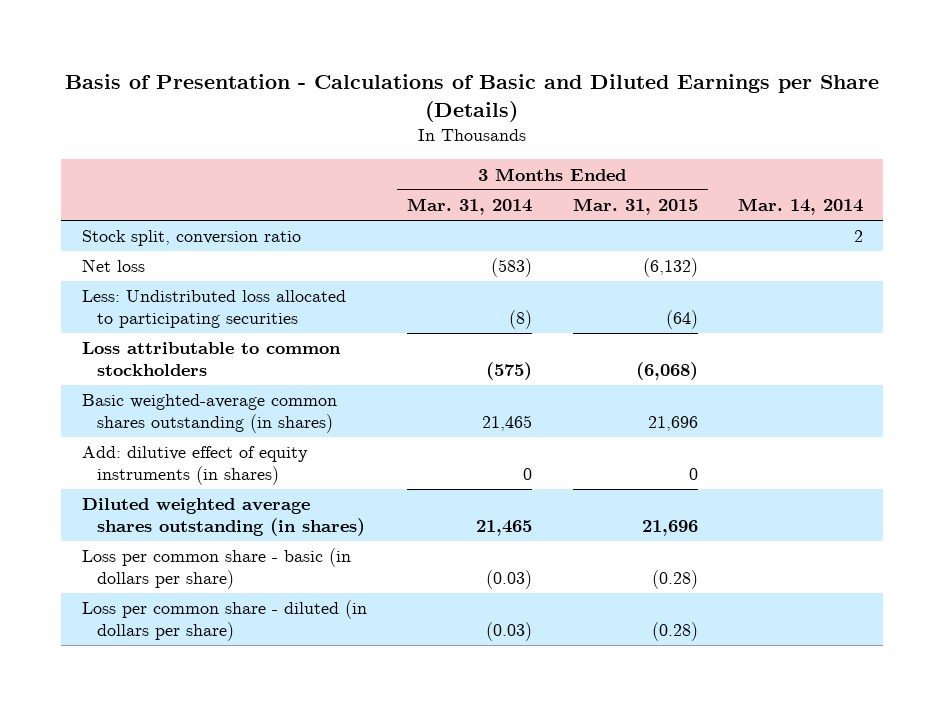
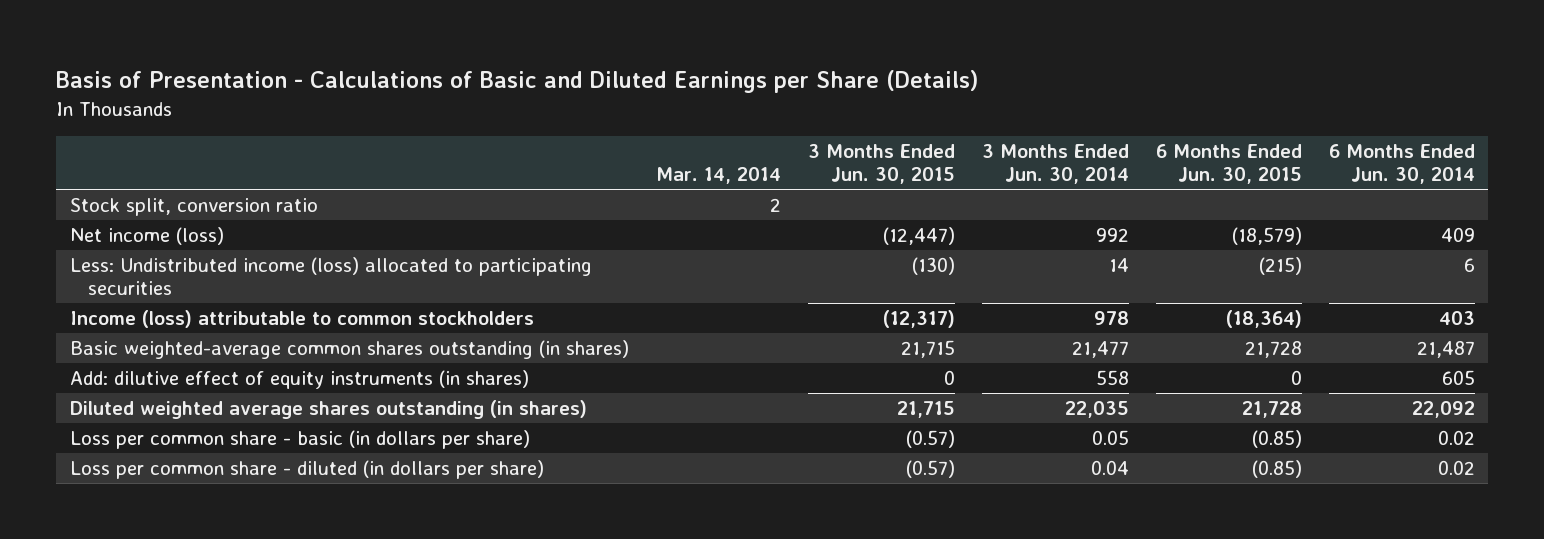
- | 3 Months Ended Mar. 31, 2014 | 3 Months Ended Mar. 31, 2015 | Mar. 14, 2014
+ | Mar. 14, 2014 | 3 Months Ended Jun. 30, 2015 | 3 Months Ended Jun. 30, 2014 | 6 Months Ended Jun. 30, 2015 | 6 Months Ended Jun. 30, 2014
- Net loss | (583) | (6,132) |
- Less: Undistributed loss allocated to participating securities | (8) | (64) |
- Loss attributable to common stockholders | (575) | (6,068) |
+ Net income (loss) | | (12,447) | 992 | (18,579) | 409
+ Less: Undistributed income (loss) allocated to participating securities | | (130) | 14 | (215) | 6
+ Income (loss) attributable to common stockholders | | (12,317) | 978 | (18,364) | 403

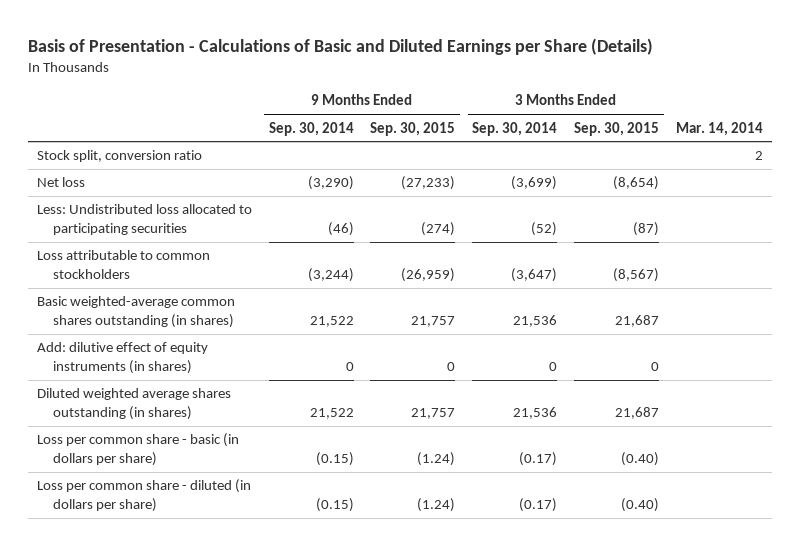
- | Mar. 14, 2014 | 3 Months Ended Jun. 30, 2015 | 3 Months Ended Jun. 30, 2014 | 6 Months Ended Jun. 30, 2015 | 6 Months Ended Jun. 30, 2014
+ | 9 Months Ended Sep. 30, 2014 | 9 Months Ended Sep. 30, 2015 | 3 Months Ended Sep. 30, 2014 | 3 Months Ended Sep. 30, 2015 | Mar. 14, 2014
- Net income (loss) | | (12,447) | 992 | (18,579) | 409
- Less: Undistributed income (loss) allocated to participating securities | | (130) | 14 | (215) | 6
- Income (loss) attributable to common stockholders | | (12,317) | 978 | (18,364) | 403
+ Net loss | (3,290) | (27,233) | (3,699) | (8,654) |
+ Less: Undistributed loss allocated to participating securities | (46) | (274) | (52) | (87) |
+ Loss attributable to common stockholders | (3,244) | (26,959) | (3,647) | (8,567) |

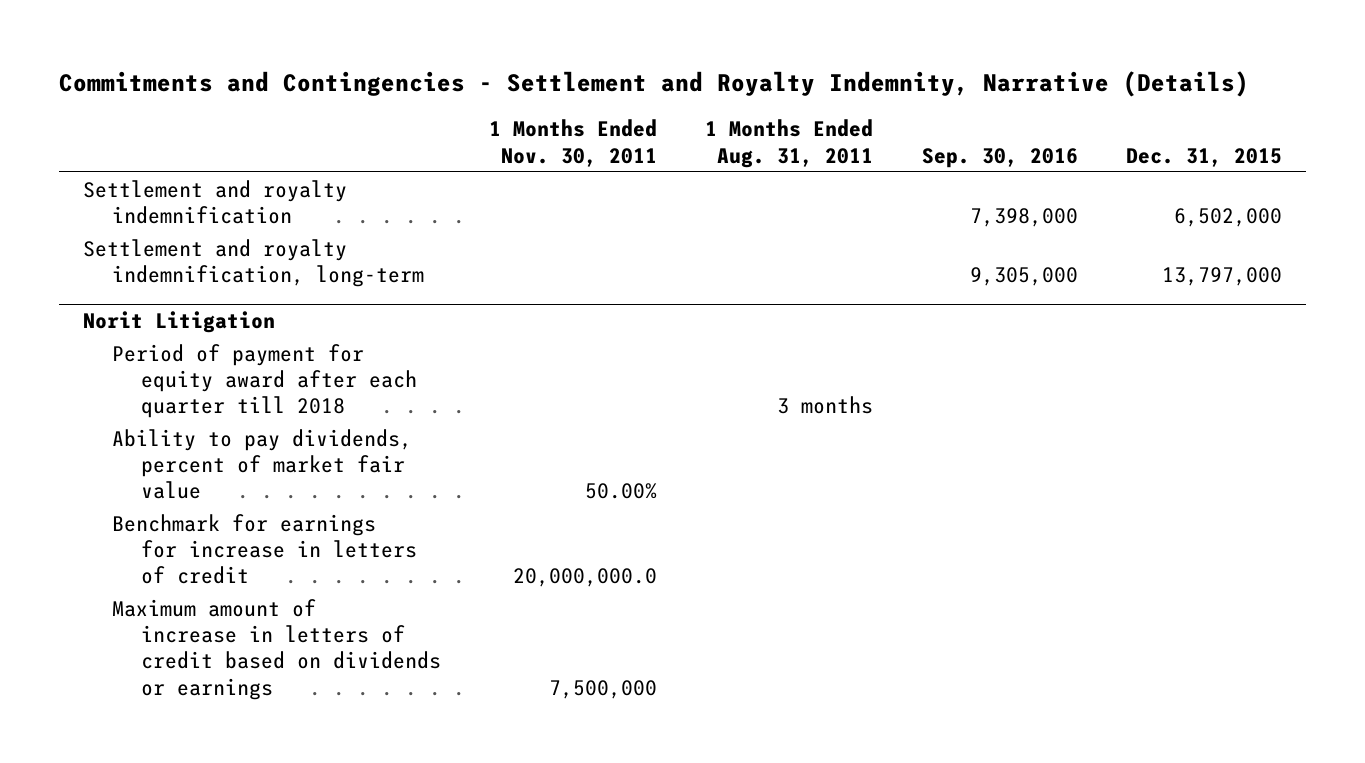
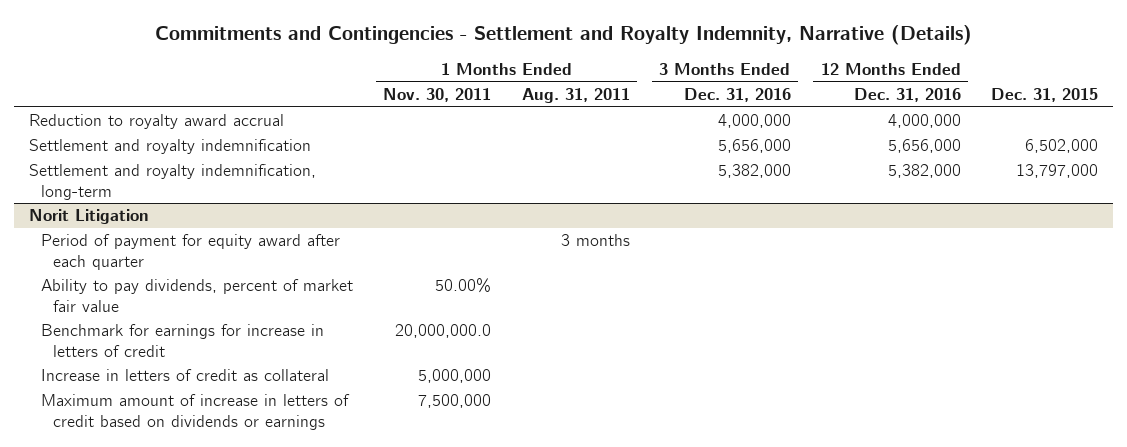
- | 1 Months Ended Nov. 30, 2011 | 1 Months Ended Aug. 31, 2011 | Sep. 30, 2016 | Dec. 31, 2015
+ | 1 Months Ended Nov. 30, 2011 | 1 Months Ended Aug. 31, 2011 | 3 Months Ended Dec. 31, 2016 | 12 Months Ended Dec. 31, 2016 | Dec. 31, 2015
+ Reduction to royalty award accrual | | | 4,000,000 | 4,000,000 |
@ Norit Litigation
- Period of payment for equity award after each quarter till 2018 | | 3 months | |
+ Period of payment for equity award after each quarter | | 3 months | | |
+ Increase in letters of credit as collateral | 5,000,000 | | | |

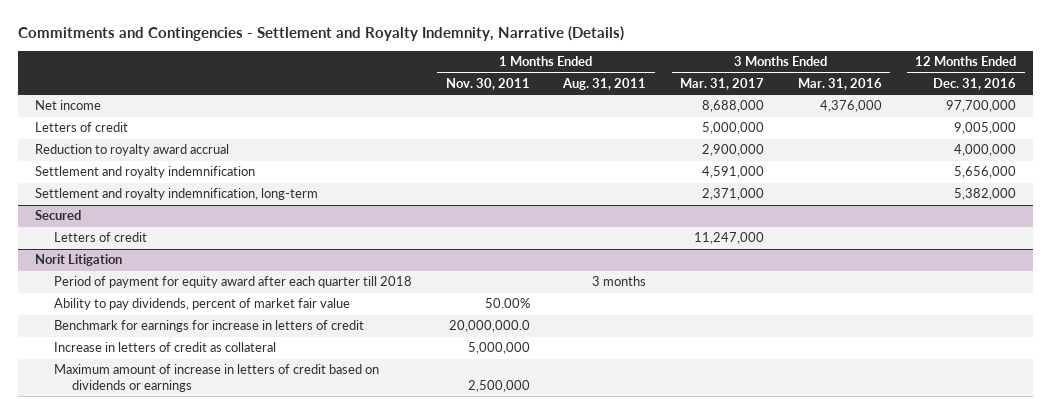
- | 1 Months Ended Nov. 30, 2011 | 1 Months Ended Aug. 31, 2011 | 3 Months Ended Dec. 31, 2016 | 12 Months Ended Dec. 31, 2016 | Dec. 31, 2015
+ | 1 Months Ended Nov. 30, 2011 | 1 Months Ended Aug. 31, 2011 | 3 Months Ended Mar. 31, 2017 | 3 Months Ended Mar. 31, 2016 | 12 Months Ended Dec. 31, 2016
+ Net income | | | 8,688,000 | 4,376,000 | 97,700,000
+ Letters of credit | | | 5,000,000 | | 9,005,000
+ Secured
+ Letters of credit | | | 11,247,000 | |
@ Norit Litigation
- Period of payment for equity award after each quarter | | 3 months | | |
+ Period of payment for equity award after each quarter till 2018 | | 3 months | | |
- Maximum amount of increase in letters of credit based on dividends or earnings | 7,500,000 | | | |
+ Maximum amount of increase in letters of credit based on dividends or earnings | 2,500,000 | | | |

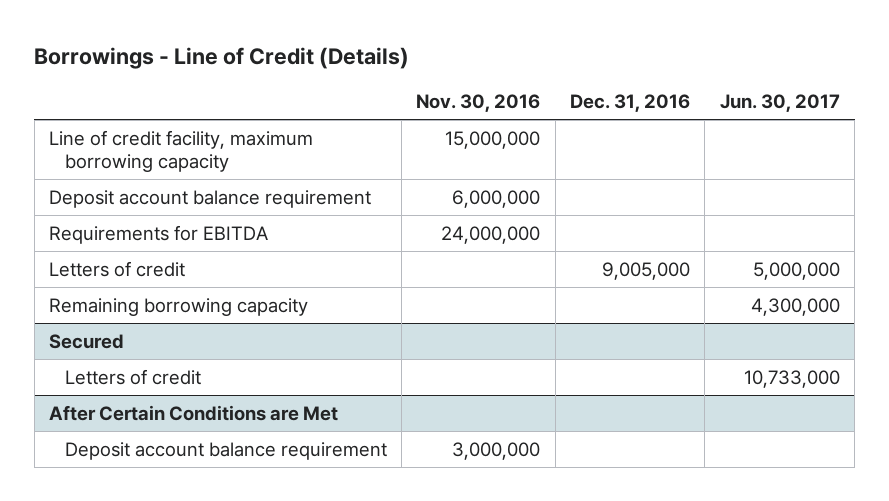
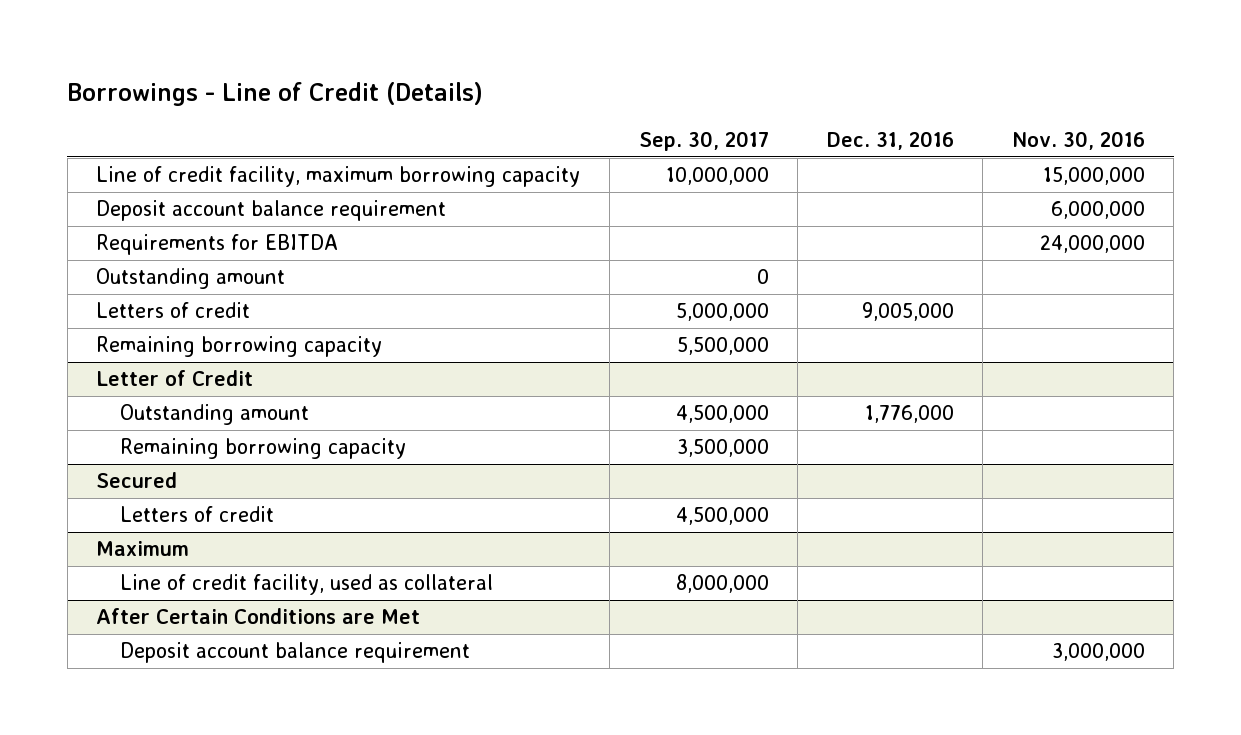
- | Nov. 30, 2016 | Dec. 31, 2016 | Jun. 30, 2017
+ | Sep. 30, 2017 | Dec. 31, 2016 | Nov. 30, 2016
+ Outstanding amount | 0 | |
+ Letter of Credit
+ Outstanding amount | 4,500,000 | 1,776,000 |
+ Remaining borrowing capacity | 3,500,000 | |
+ Maximum
+ Line of credit facility, used as collateral | 8,000,000 | |

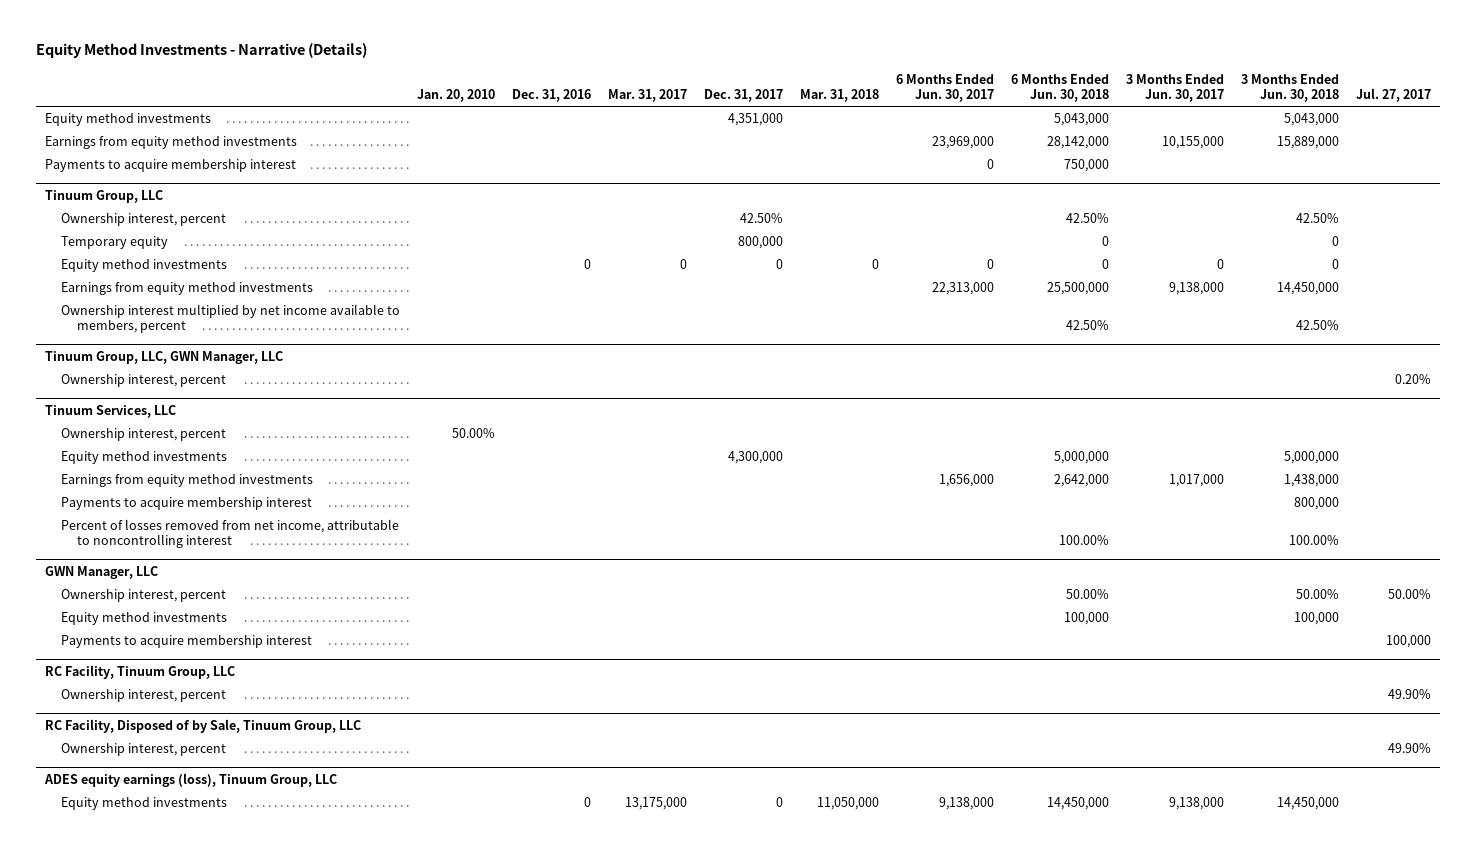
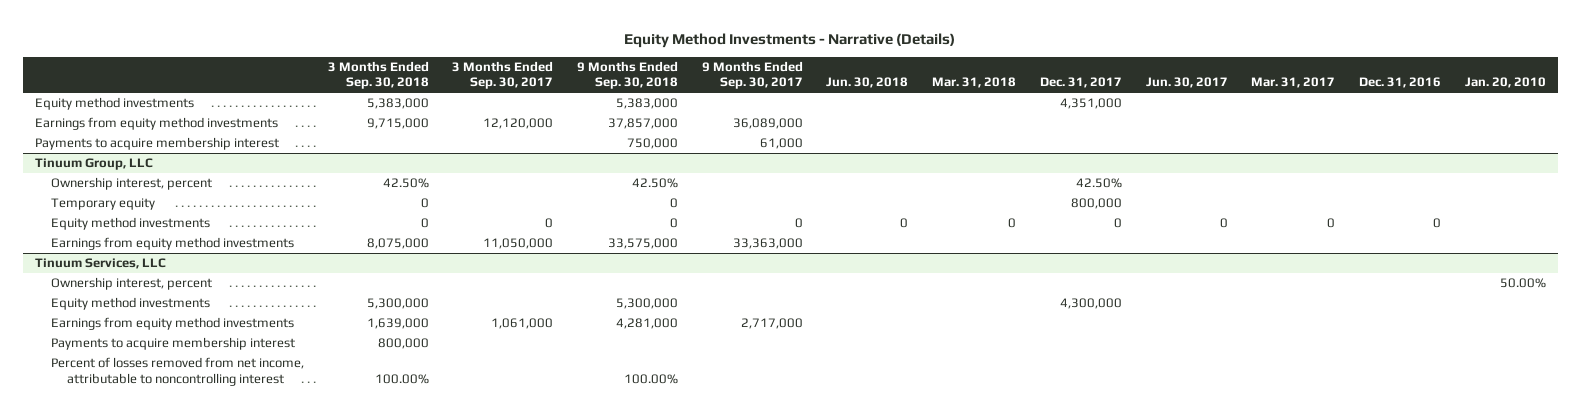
- | Jan. 20, 2010 | Dec. 31, 2016 | Mar. 31, 2017 | Dec. 31, 2017 | Mar. 31, 2018 | 6 Months Ended Jun. 30, 2017 | 6 Months Ended Jun. 30, 2018 | 3 Months Ended Jun. 30, 2017 | 3 Months Ended Jun. 30, 2018 | Jul. 27, 2017
+ | 3 Months Ended Sep. 30, 2018 | 3 Months Ended Sep. 30, 2017 | 9 Months Ended Sep. 30, 2018 | 9 Months Ended Sep. 30, 2017 | Jun. 30, 2018 | Mar. 31, 2018 | Dec. 31, 2017 | Jun. 30, 2017 | Mar. 31, 2017 | Dec. 31, 2016 | Jan. 20, 2010
@ Tinuum Group, LLC
- Ownership interest multiplied by net income available to members, percent | | | | | | | 42.50% | | 42.50% |
- Tinuum Group, LLC, GWN Manager, LLC
- Ownership interest, percent | | | | | | | | | | 0.20%
- GWN Manager, LLC
- Ownership interest, percent | | | | | | | 50.00% | | 50.00% | 50.00%
- Equity method investments | | | | | | | 100,000 | | 100,000 |
- Payments to acquire membership interest | | | | | | | | | | 100,000
- RC Facility, Tinuum Group, LLC
- Ownership interest, percent | | | | | | | | | | 49.90%
- RC Facility, Disposed of by Sale, Tinuum Group, LLC
- Ownership interest, percent | | | | | | | | | | 49.90%
- ADES equity earnings (loss), Tinuum Group, LLC
- Equity method investments | | 0 | 13,175,000 | 0 | 11,050,000 | 9,138,000 | 14,450,000 | 9,138,000 | 14,450,000 |

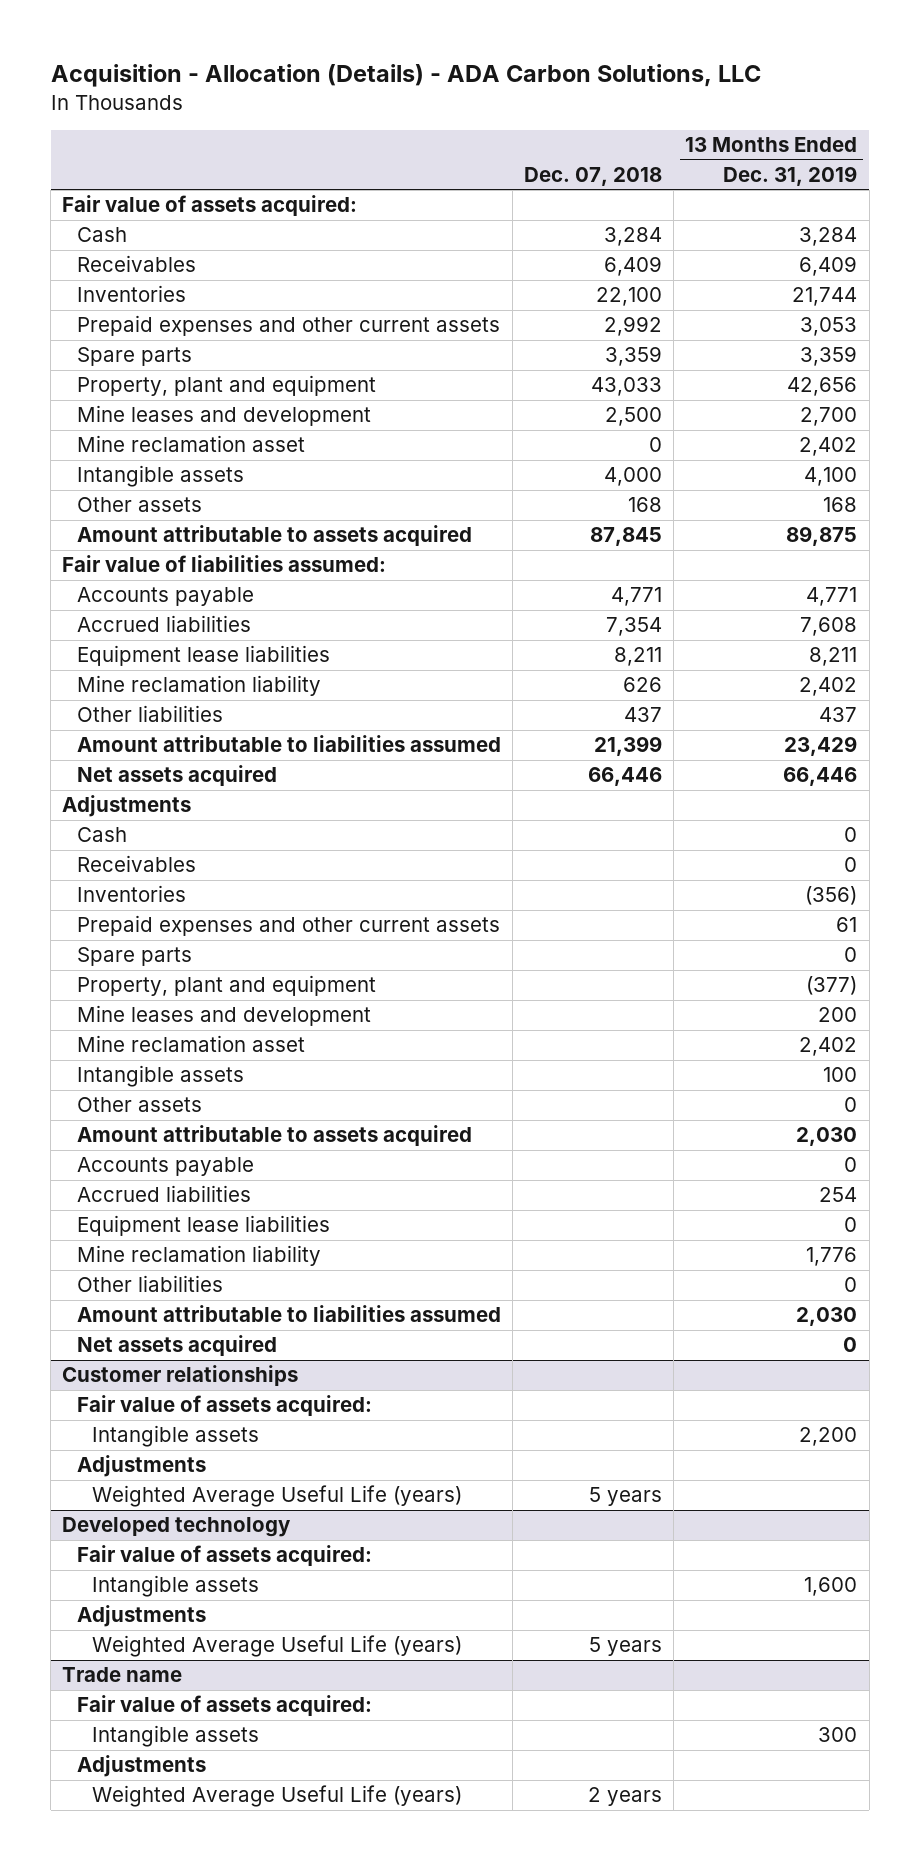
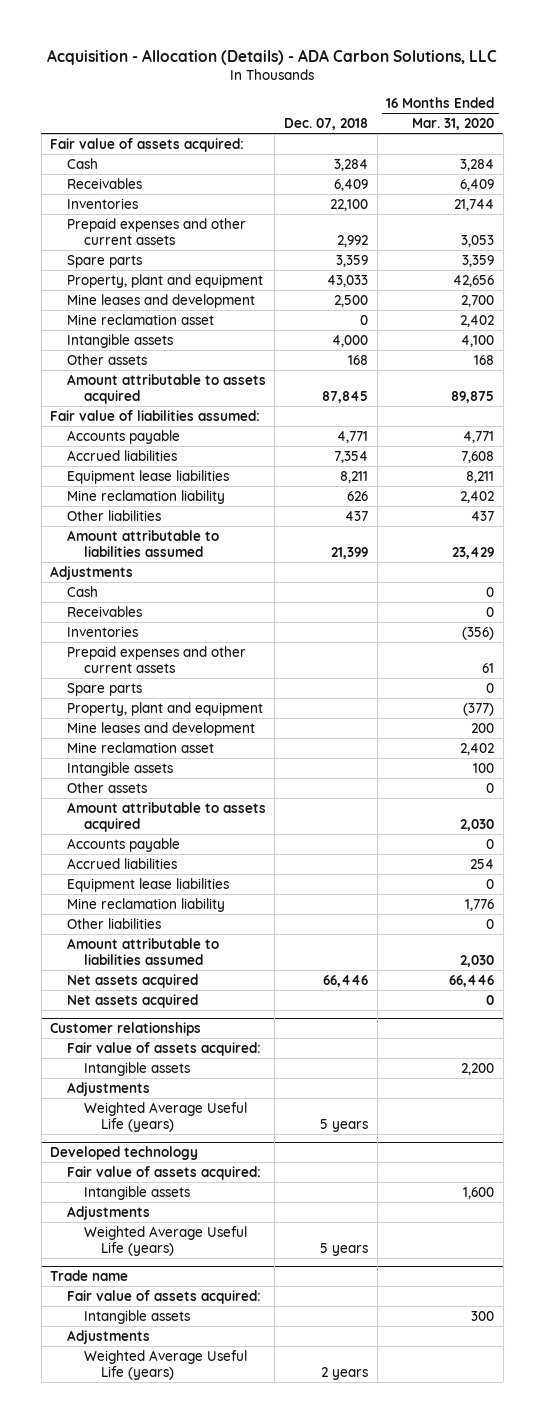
- | Dec. 07, 2018 | 13 Months Ended Dec. 31, 2019
+ | Dec. 07, 2018 | 16 Months Ended Mar. 31, 2020
moved down: Net assets acquired | 66,446 | 66,446

